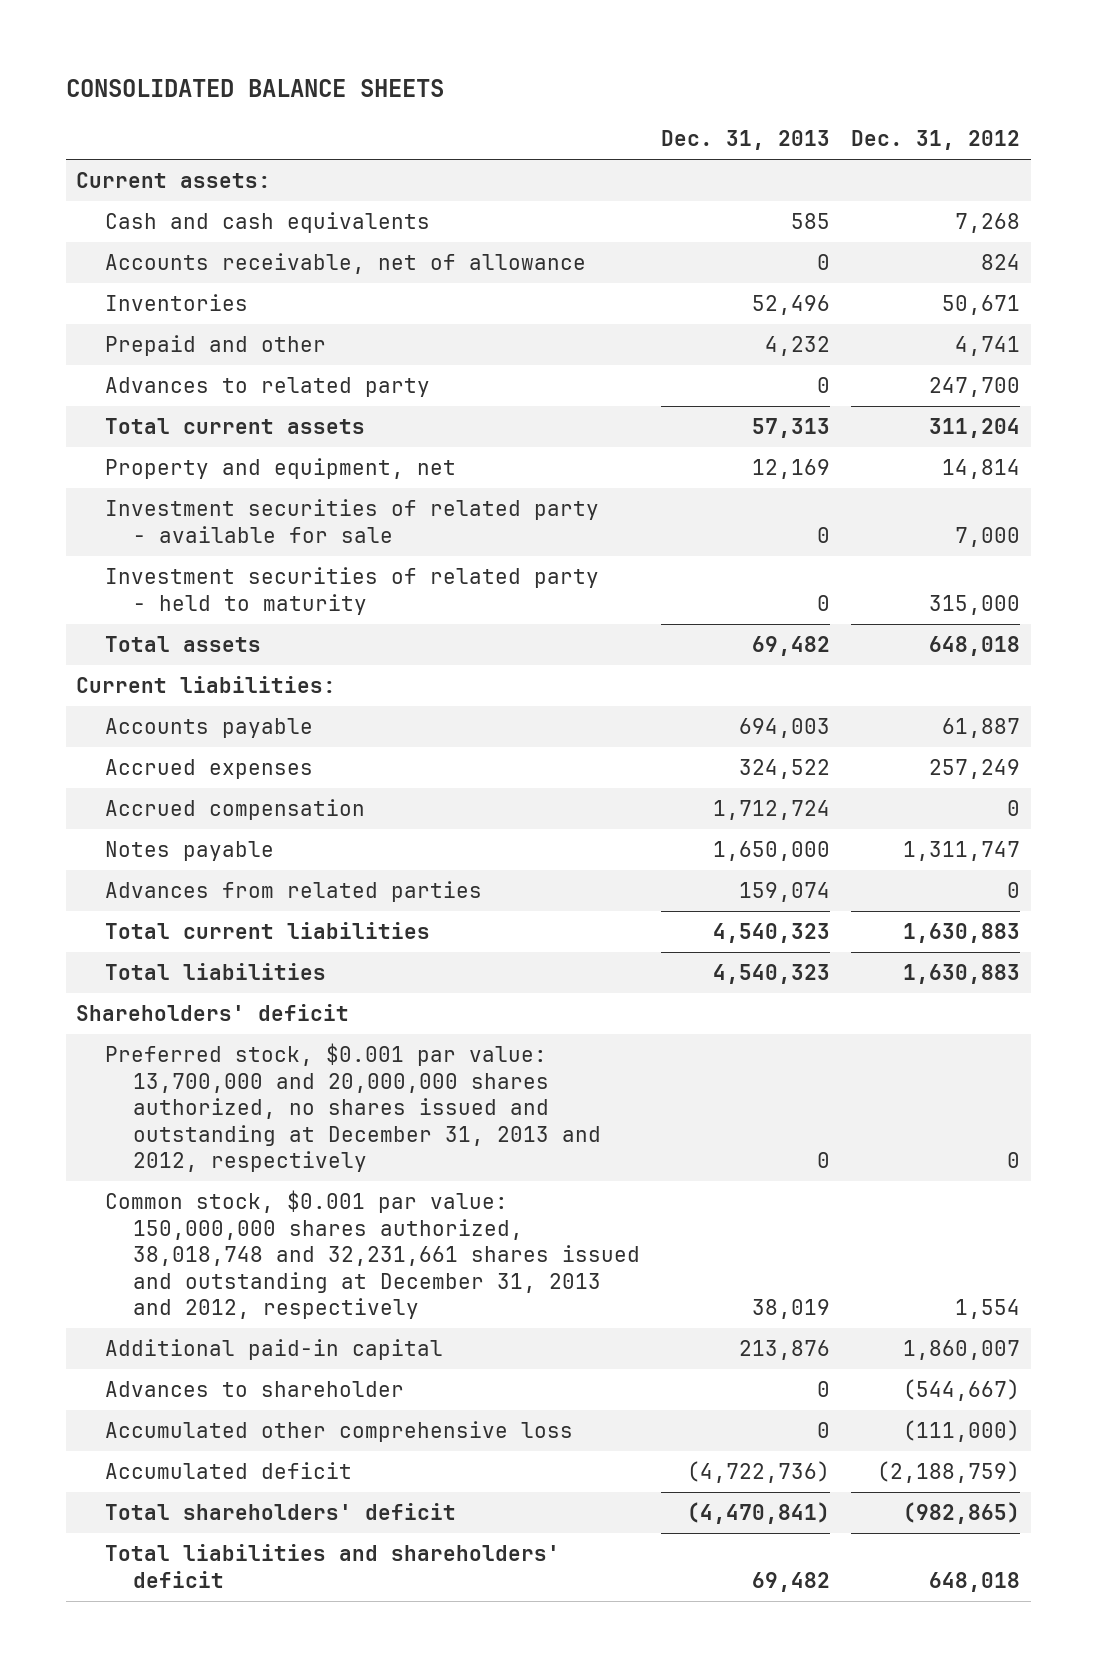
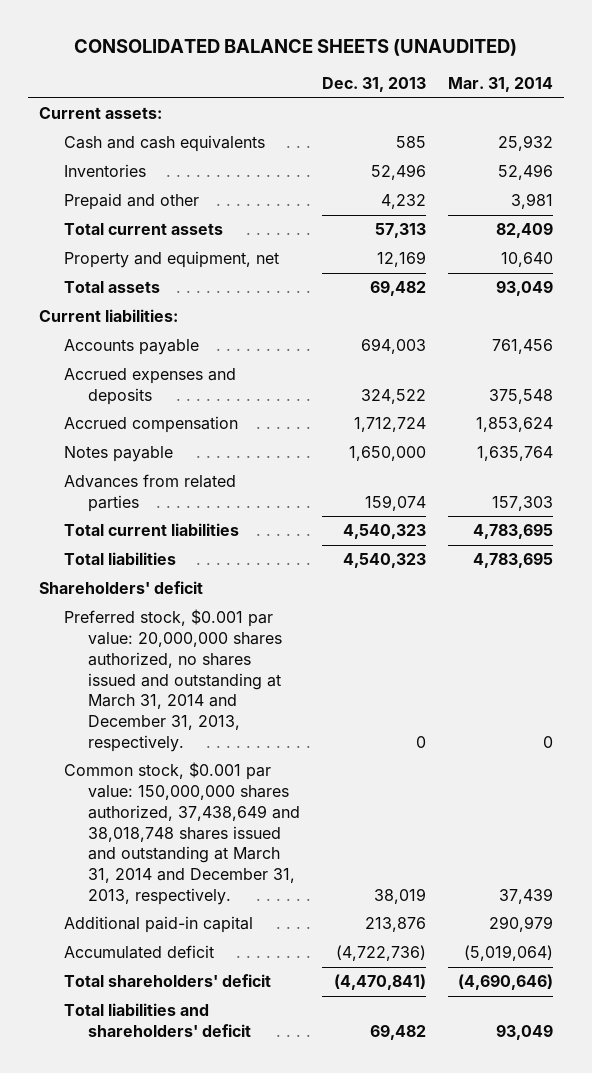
- CONSOLIDATED BALANCE SHEETS
+ CONSOLIDATED BALANCE SHEETS (UNAUDITED)
- | Dec. 31, 2013 | Dec. 31, 2012
+ | Dec. 31, 2013 | Mar. 31, 2014
- Accounts receivable, net of allowance | 0 | 824
- Advances to related party | 0 | 247,700
- Investment securities of related party - available for sale | 0 | 7,000
- Investment securities of related party - held to maturity | 0 | 315,000
- Accrued expenses | 324,522 | 257,249
+ Accrued expenses and deposits | 324,522 | 375,548
- Preferred stock, $0.001 par value: 13,700,000 and 20,000,000 shares authorized, no shares issued and outstanding at December 31, 2013 and 2012, respectively | 0 | 0
- Common stock, $0.001 par value: 150,000,000 shares authorized, 38,018,748 and 32,231,661 shares issued and outstanding at December 31, 2013 and 2012, respectively | 38,019 | 1,554
+ Preferred stock, $0.001 par value: 20,000,000 shares authorized, no shares issued and outstanding at March 31, 2014 and December 31, 2013, respectively. | 0 | 0
+ Common stock, $0.001 par value: 150,000,000 shares authorized, 37,438,649 and 38,018,748 shares issued and outstanding at March 31, 2014 and December 31, 2013, respectively. | 38,019 | 37,439
- Advances to shareholder | 0 | (544,667)
- Accumulated other comprehensive loss | 0 | (111,000)

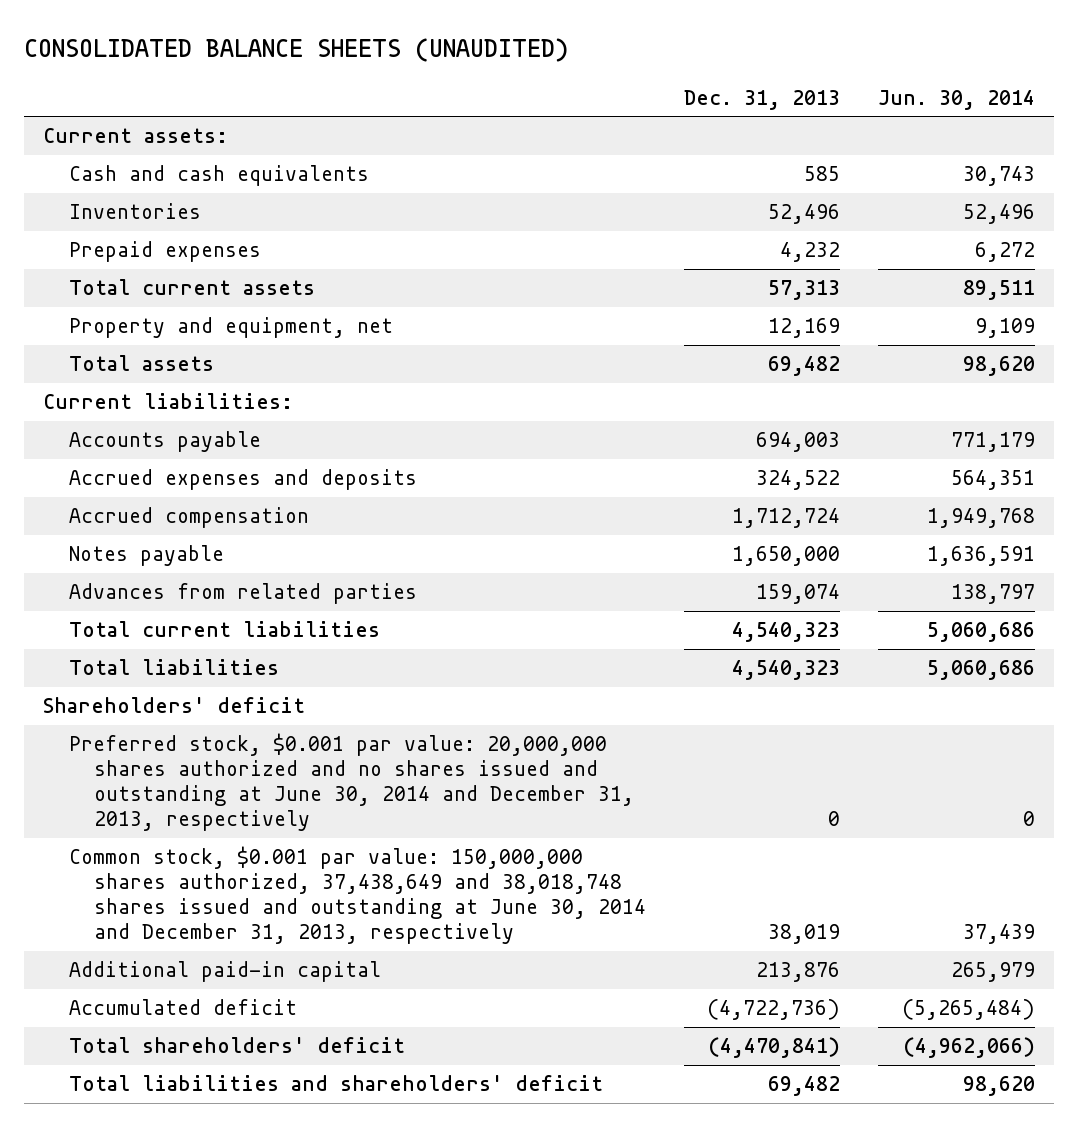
- | Dec. 31, 2013 | Mar. 31, 2014
+ | Dec. 31, 2013 | Jun. 30, 2014
- Prepaid and other | 4,232 | 3,981
+ Prepaid expenses | 4,232 | 6,272
- Preferred stock, $0.001 par value: 20,000,000 shares authorized, no shares issued and outstanding at March 31, 2014 and December 31, 2013, respectively. | 0 | 0
- Common stock, $0.001 par value: 150,000,000 shares authorized, 37,438,649 and 38,018,748 shares issued and outstanding at March 31, 2014 and December 31, 2013, respectively. | 38,019 | 37,439
+ Preferred stock, $0.001 par value: 20,000,000 shares authorized and no shares issued and outstanding at June 30, 2014 and December 31, 2013, respectively | 0 | 0
+ Common stock, $0.001 par value: 150,000,000 shares authorized, 37,438,649 and 38,018,748 shares issued and outstanding at June 30, 2014 and December 31, 2013, respectively | 38,019 | 37,439

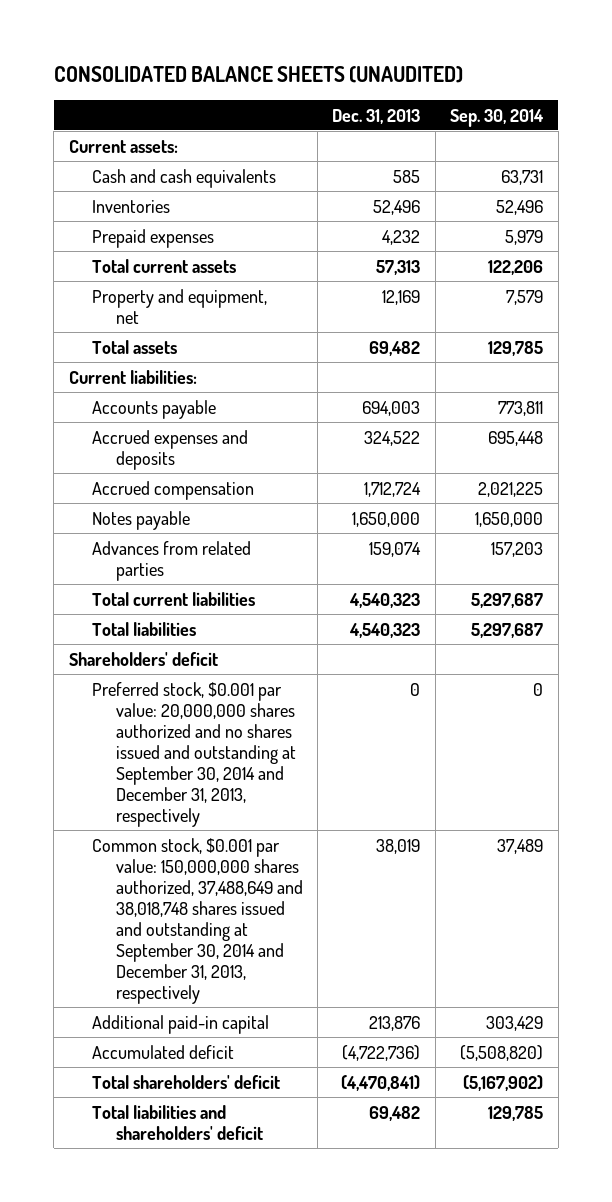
- | Dec. 31, 2013 | Jun. 30, 2014
+ | Dec. 31, 2013 | Sep. 30, 2014
- Preferred stock, $0.001 par value: 20,000,000 shares authorized and no shares issued and outstanding at June 30, 2014 and December 31, 2013, respectively | 0 | 0
- Common stock, $0.001 par value: 150,000,000 shares authorized, 37,438,649 and 38,018,748 shares issued and outstanding at June 30, 2014 and December 31, 2013, respectively | 38,019 | 37,439
+ Preferred stock, $0.001 par value: 20,000,000 shares authorized and no shares issued and outstanding at September 30, 2014 and December 31, 2013, respectively | 0 | 0
+ Common stock, $0.001 par value: 150,000,000 shares authorized, 37,488,649 and 38,018,748 shares issued and outstanding at September 30, 2014 and December 31, 2013, respectively | 38,019 | 37,489

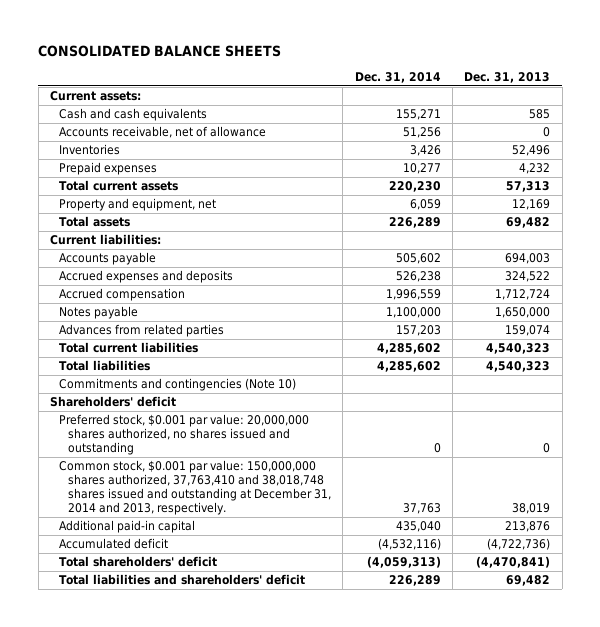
- CONSOLIDATED BALANCE SHEETS (UNAUDITED)
+ CONSOLIDATED BALANCE SHEETS
- | Dec. 31, 2013 | Sep. 30, 2014
+ | Dec. 31, 2014 | Dec. 31, 2013
+ Accounts receivable, net of allowance | 51,256 | 0
+ Commitments and contingencies (Note 10)
- Preferred stock, $0.001 par value: 20,000,000 shares authorized and no shares issued and outstanding at September 30, 2014 and December 31, 2013, respectively | 0 | 0
- Common stock, $0.001 par value: 150,000,000 shares authorized, 37,488,649 and 38,018,748 shares issued and outstanding at September 30, 2014 and December 31, 2013, respectively | 38,019 | 37,489
+ Preferred stock, $0.001 par value: 20,000,000 shares authorized, no shares issued and outstanding | 0 | 0
+ Common stock, $0.001 par value: 150,000,000 shares authorized, 37,763,410 and 38,018,748 shares issued and outstanding at December 31, 2014 and 2013, respectively. | 37,763 | 38,019

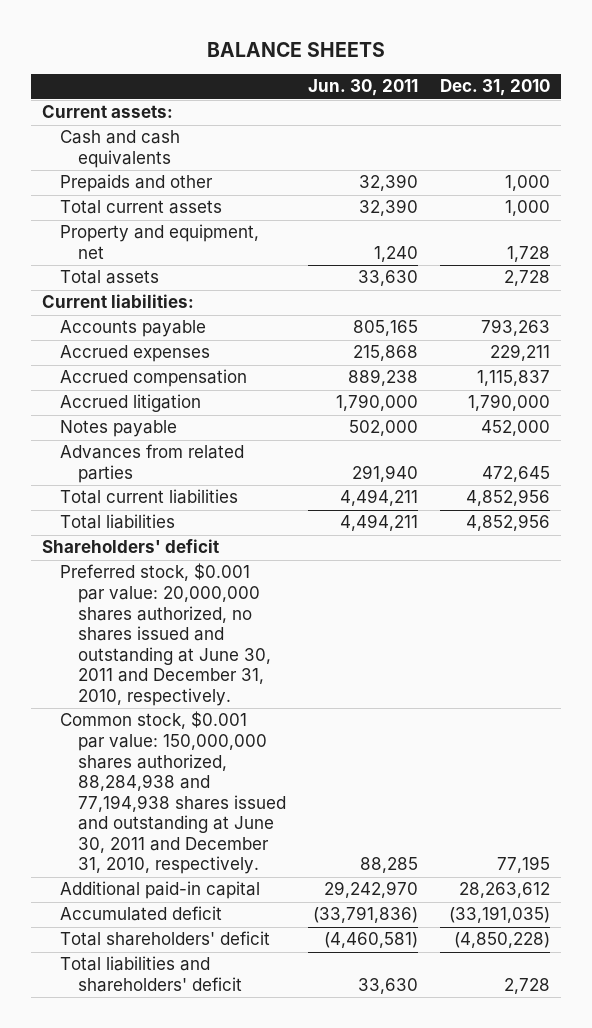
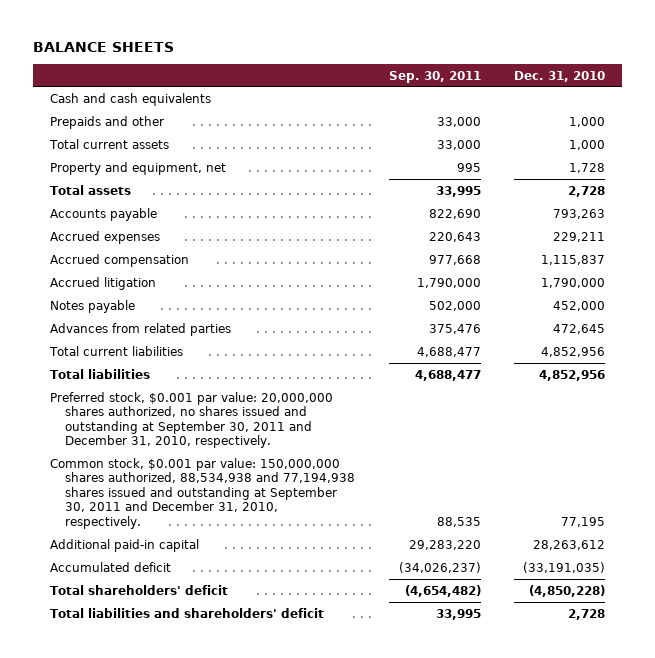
- | Jun. 30, 2011 | Dec. 31, 2010
+ | Sep. 30, 2011 | Dec. 31, 2010
- Current assets:
- Current liabilities:
- Shareholders' deficit
- Preferred stock, $0.001 par value: 20,000,000 shares authorized, no shares issued and outstanding at June 30, 2011 and December 31, 2010, respectively.
- Common stock, $0.001 par value: 150,000,000 shares authorized, 88,284,938 and 77,194,938 shares issued and outstanding at June 30, 2011 and December 31, 2010, respectively. | 88,285 | 77,195
+ Preferred stock, $0.001 par value: 20,000,000 shares authorized, no shares issued and outstanding at September 30, 2011 and December 31, 2010, respectively.
+ Common stock, $0.001 par value: 150,000,000 shares authorized, 88,534,938 and 77,194,938 shares issued and outstanding at September 30, 2011 and December 31, 2010, respectively. | 88,535 | 77,195

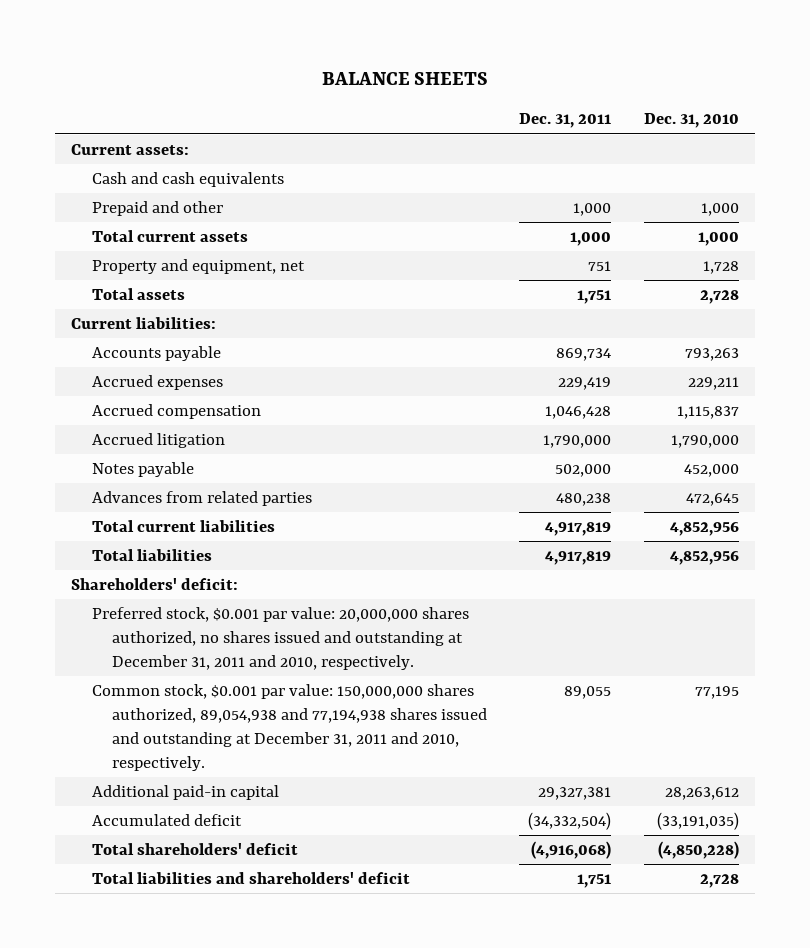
- | Sep. 30, 2011 | Dec. 31, 2010
+ | Dec. 31, 2011 | Dec. 31, 2010
+ Current assets:
- Prepaids and other | 33,000 | 1,000
+ Prepaid and other | 1,000 | 1,000
+ Current liabilities:
- Preferred stock, $0.001 par value: 20,000,000 shares authorized, no shares issued and outstanding at September 30, 2011 and December 31, 2010, respectively.
- Common stock, $0.001 par value: 150,000,000 shares authorized, 88,534,938 and 77,194,938 shares issued and outstanding at September 30, 2011 and December 31, 2010, respectively. | 88,535 | 77,195
+ Shareholders' deficit:
+ Preferred stock, $0.001 par value: 20,000,000 shares authorized, no shares issued and outstanding at December 31, 2011 and 2010, respectively.
+ Common stock, $0.001 par value: 150,000,000 shares authorized, 89,054,938 and 77,194,938 shares issued and outstanding at December 31, 2011 and 2010, respectively. | 89,055 | 77,195

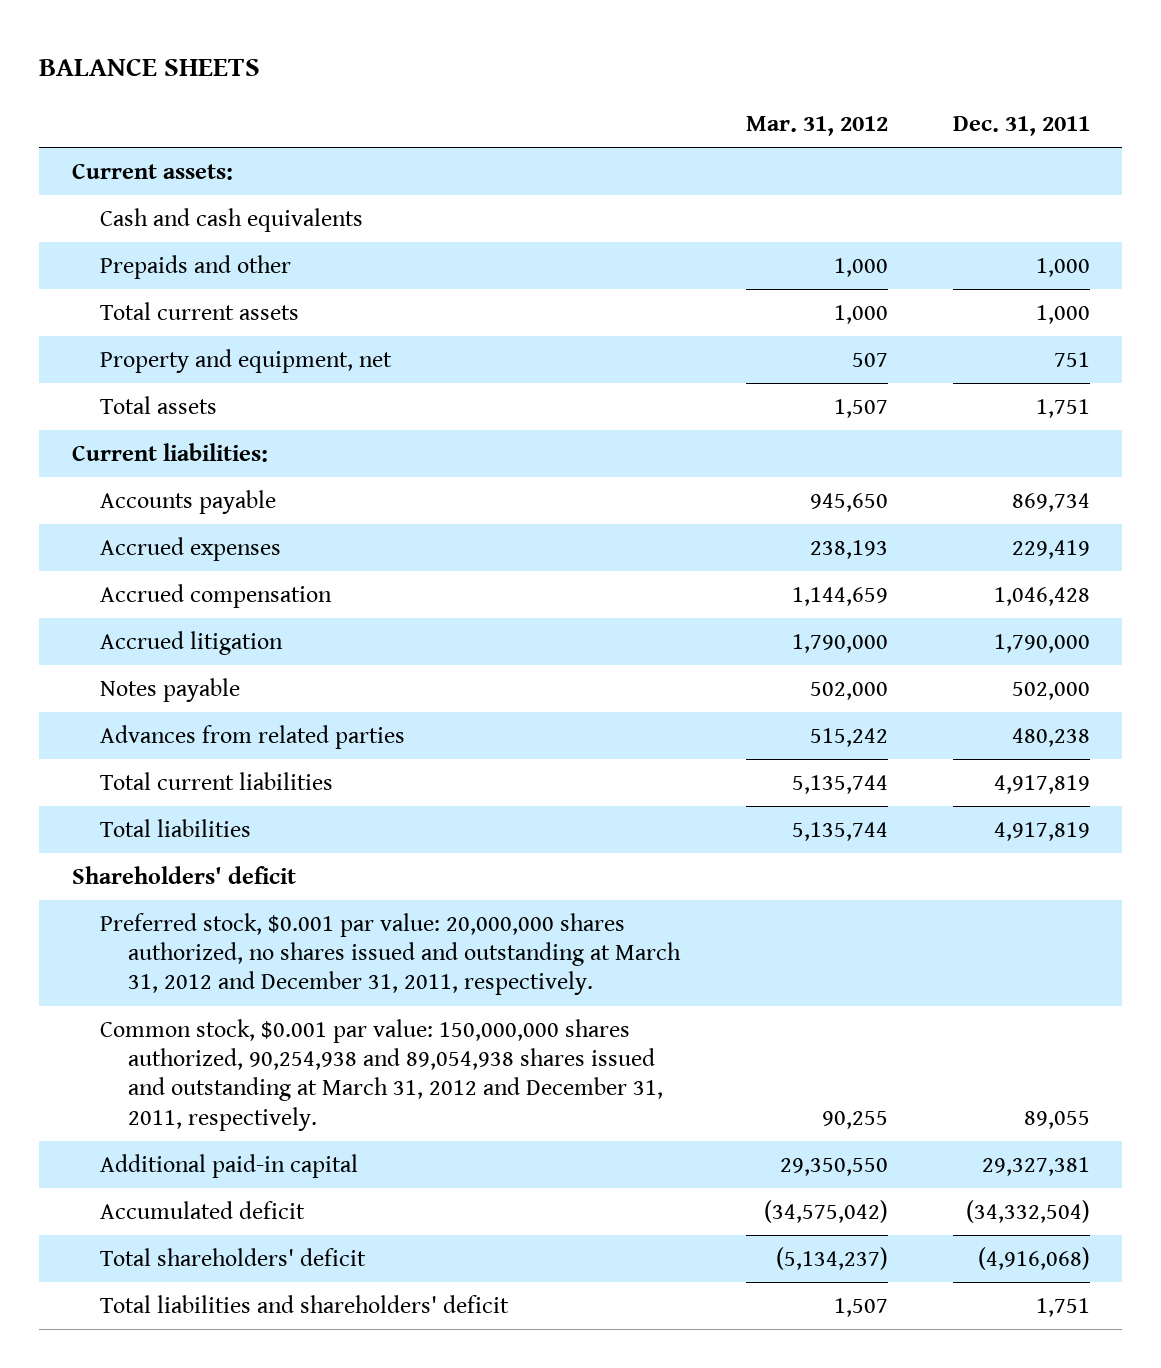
- | Dec. 31, 2011 | Dec. 31, 2010
+ | Mar. 31, 2012 | Dec. 31, 2011
- Prepaid and other | 1,000 | 1,000
+ Prepaids and other | 1,000 | 1,000
- Shareholders' deficit:
- Preferred stock, $0.001 par value: 20,000,000 shares authorized, no shares issued and outstanding at December 31, 2011 and 2010, respectively.
- Common stock, $0.001 par value: 150,000,000 shares authorized, 89,054,938 and 77,194,938 shares issued and outstanding at December 31, 2011 and 2010, respectively. | 89,055 | 77,195
+ Shareholders' deficit
+ Preferred stock, $0.001 par value: 20,000,000 shares authorized, no shares issued and outstanding at March 31, 2012 and December 31, 2011, respectively.
+ Common stock, $0.001 par value: 150,000,000 shares authorized, 90,254,938 and 89,054,938 shares issued and outstanding at March 31, 2012 and December 31, 2011, respectively. | 90,255 | 89,055

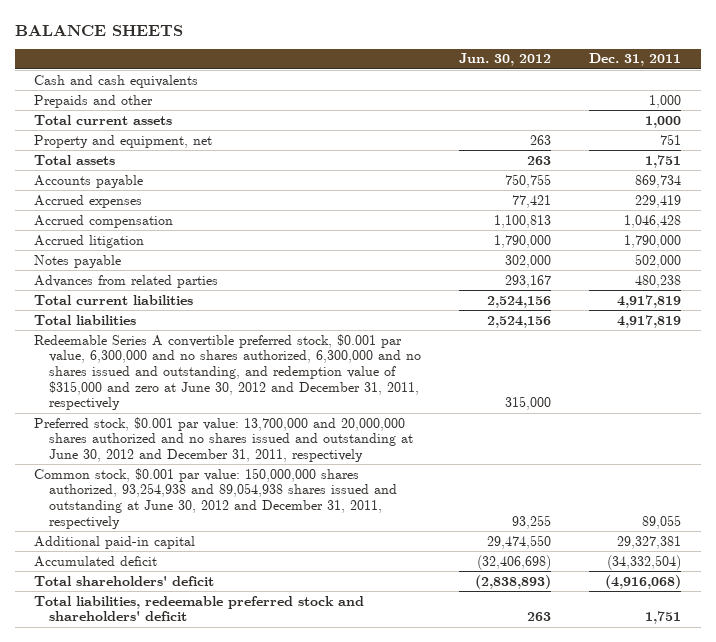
- | Mar. 31, 2012 | Dec. 31, 2011
+ | Jun. 30, 2012 | Dec. 31, 2011
- Current assets:
- Current liabilities:
- Shareholders' deficit
- Preferred stock, $0.001 par value: 20,000,000 shares authorized, no shares issued and outstanding at March 31, 2012 and December 31, 2011, respectively.
- Common stock, $0.001 par value: 150,000,000 shares authorized, 90,254,938 and 89,054,938 shares issued and outstanding at March 31, 2012 and December 31, 2011, respectively. | 90,255 | 89,055
+ Redeemable Series A convertible preferred stock, $0.001 par value, 6,300,000 and no shares authorized, 6,300,000 and no shares issued and outstanding, and redemption value of $315,000 and zero at June 30, 2012 and December 31, 2011, respectively | 315,000 |
+ Preferred stock, $0.001 par value: 13,700,000 and 20,000,000 shares authorized and no shares issued and outstanding at June 30, 2012 and December 31, 2011, respectively
+ Common stock, $0.001 par value: 150,000,000 shares authorized, 93,254,938 and 89,054,938 shares issued and outstanding at June 30, 2012 and December 31, 2011, respectively | 93,255 | 89,055
- Total liabilities and shareholders' deficit | 1,507 | 1,751
+ Total liabilities, redeemable preferred stock and shareholders' deficit | 263 | 1,751

